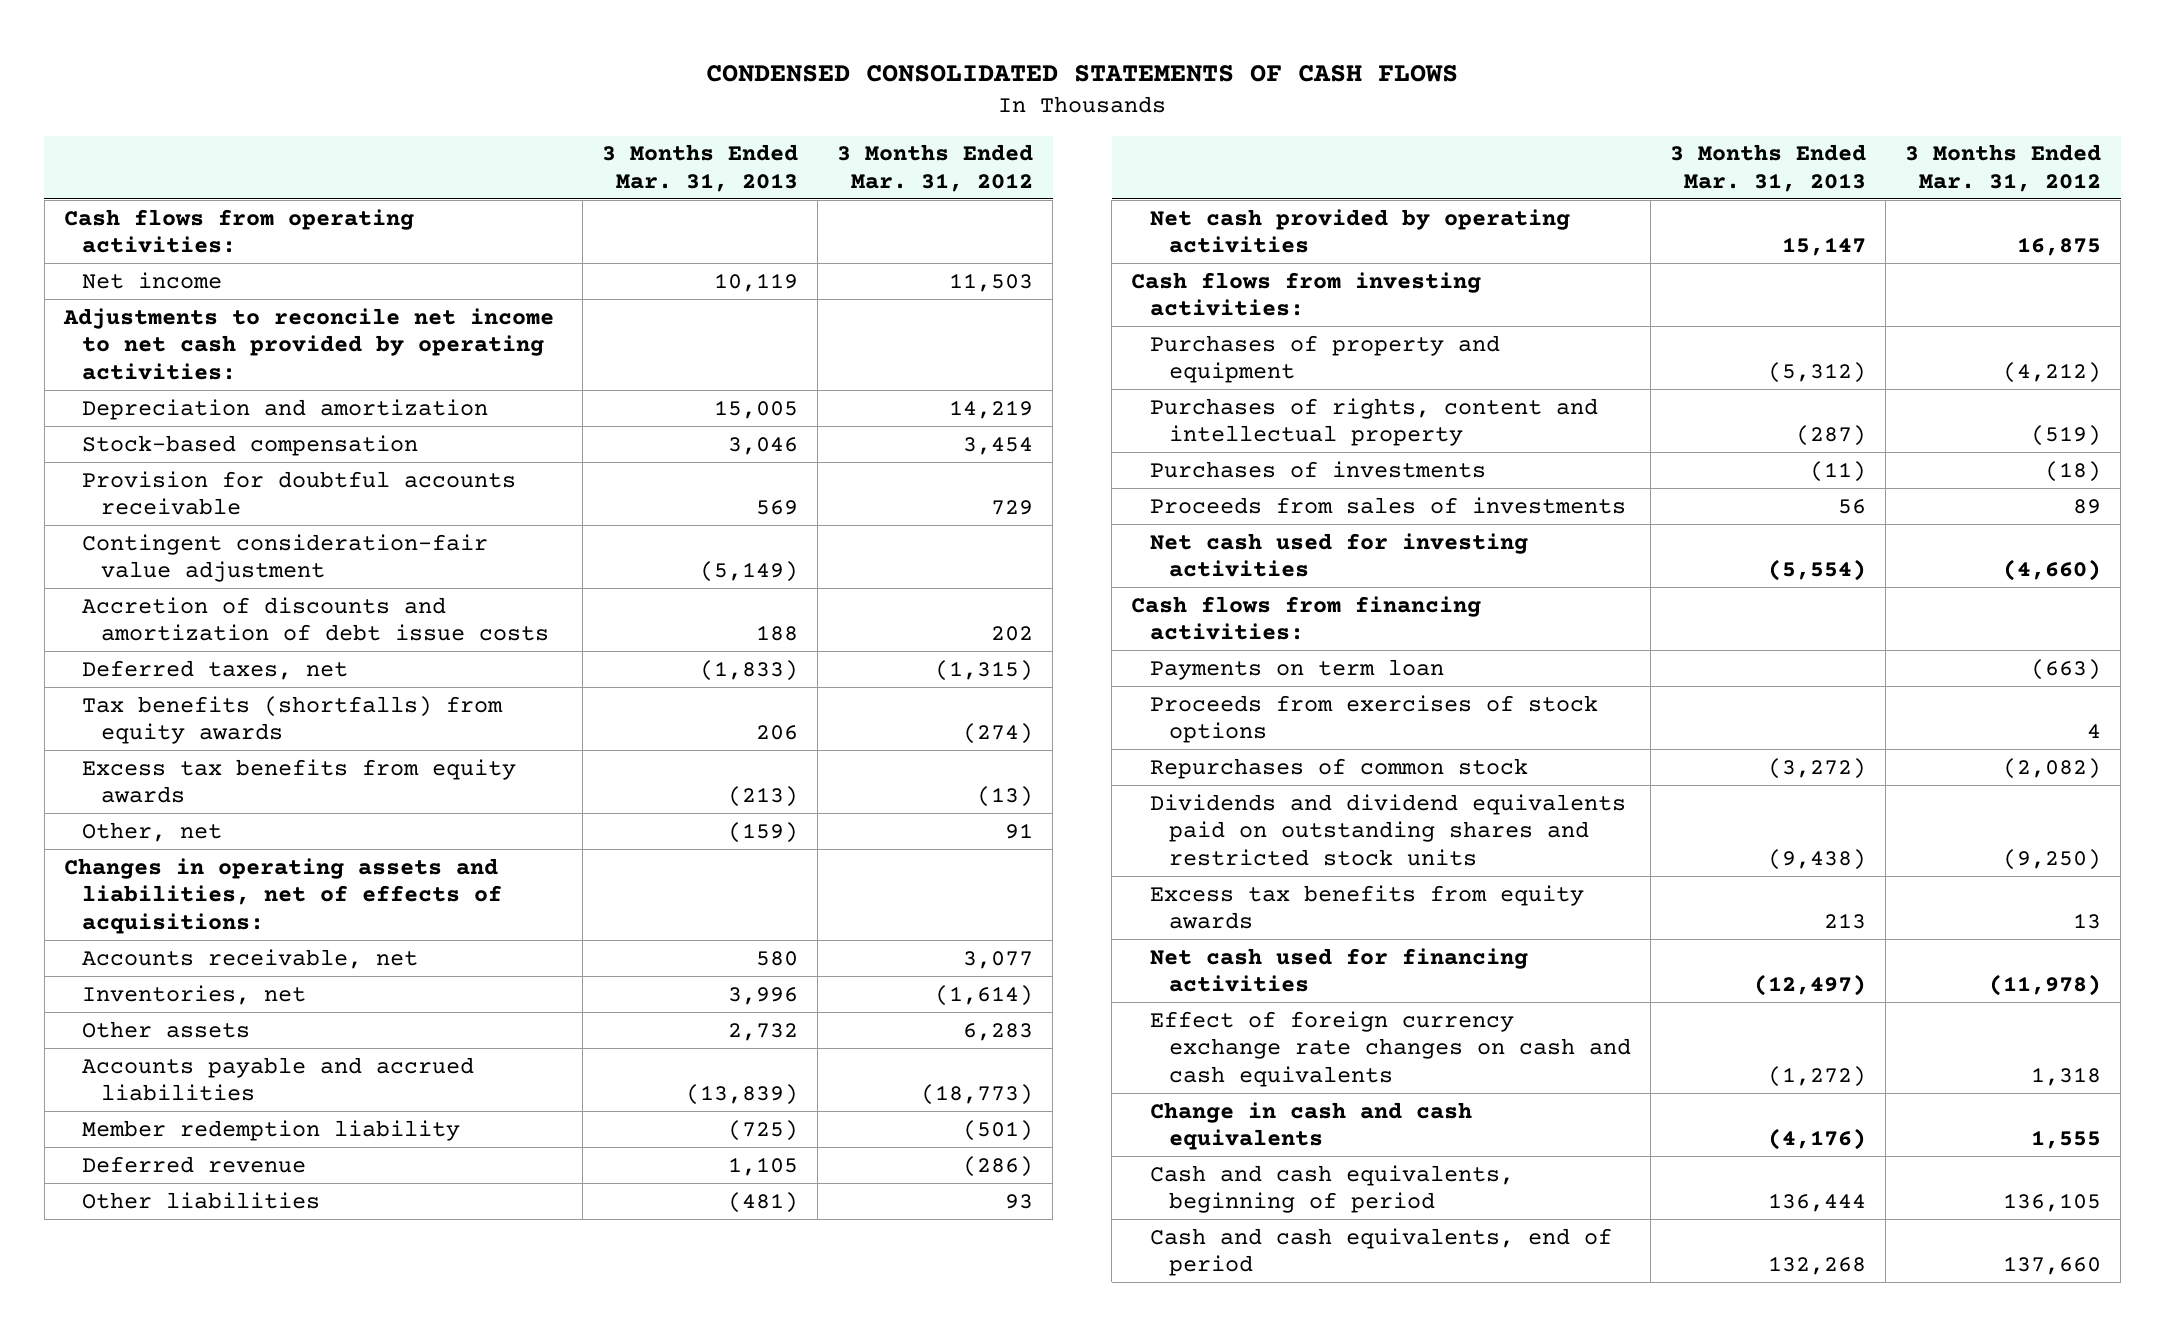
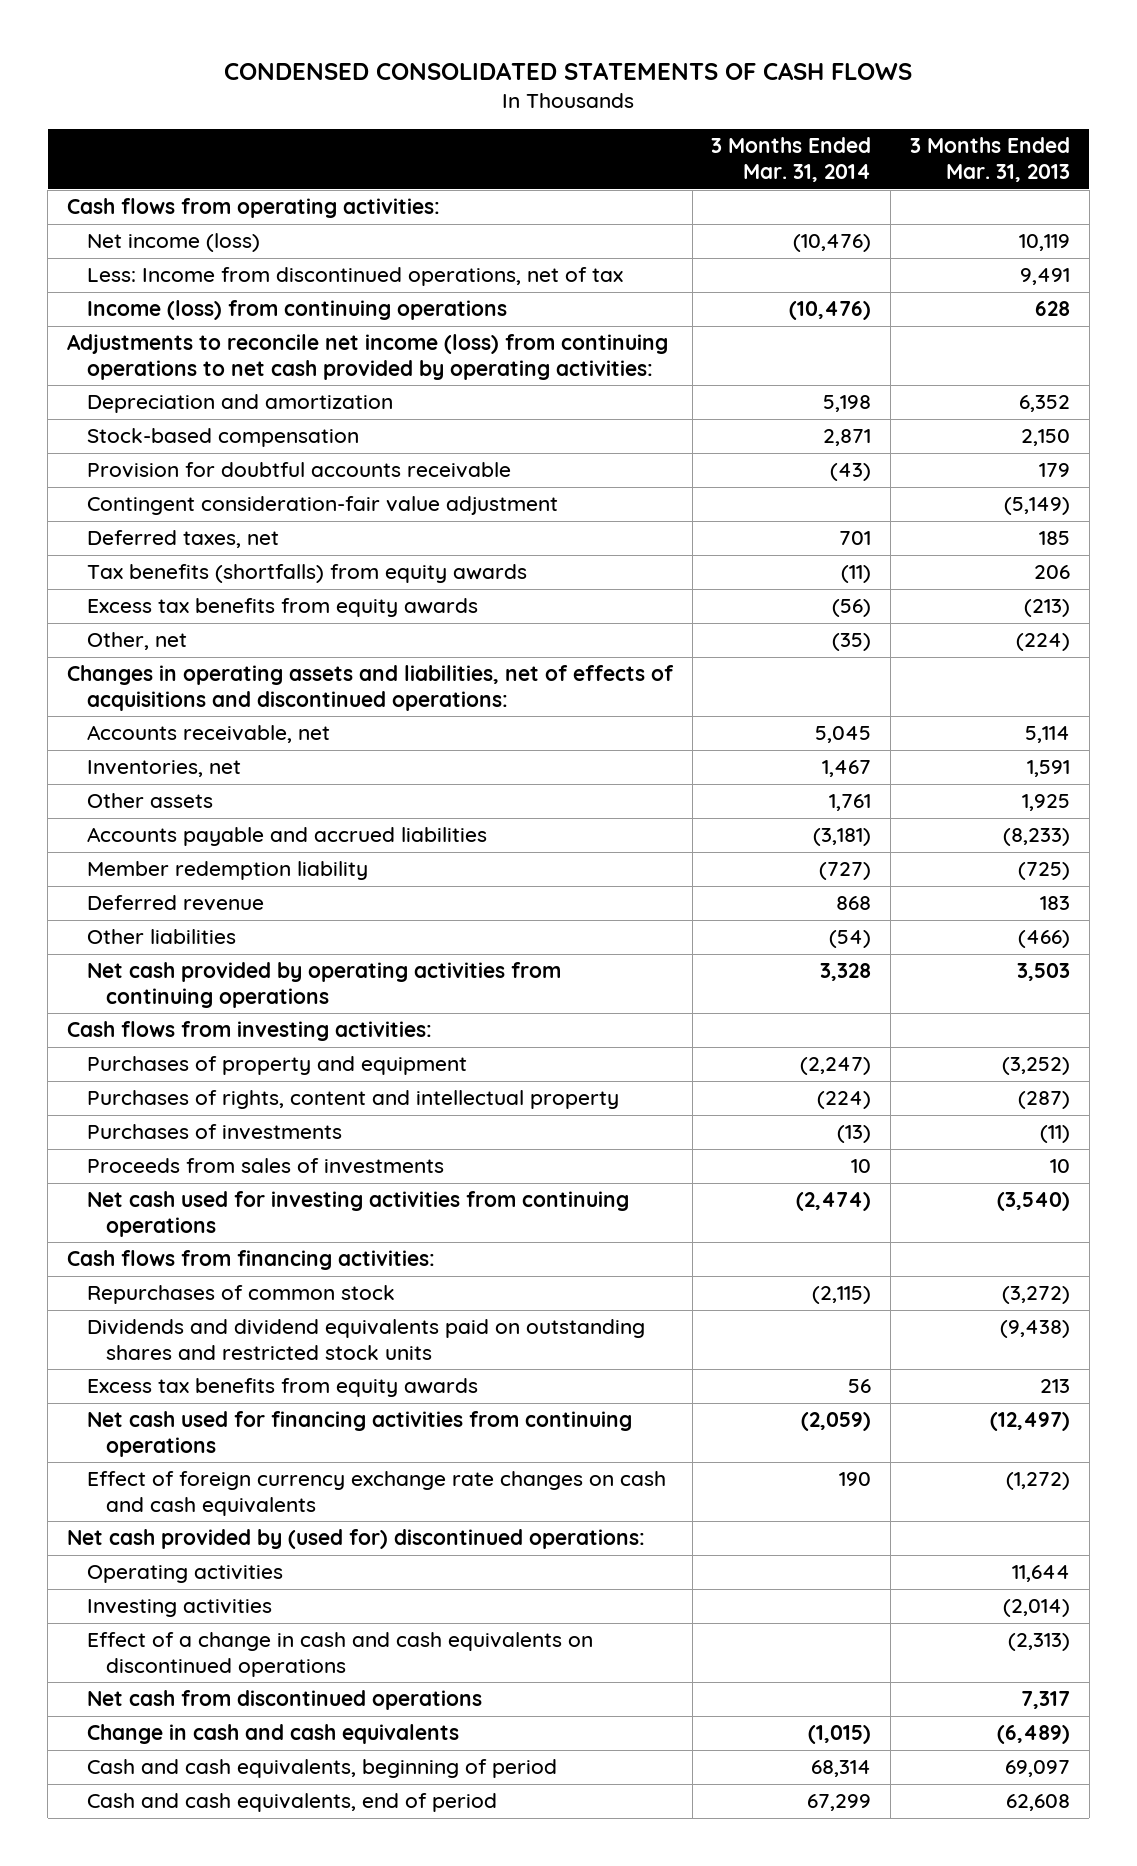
- | 3 Months Ended Mar. 31, 2013 | 3 Months Ended Mar. 31, 2012
+ | 3 Months Ended Mar. 31, 2014 | 3 Months Ended Mar. 31, 2013
- Net income | 10,119 | 11,503
- Adjustments to reconcile net income to net cash provided by operating activities:
- Depreciation and amortization | 15,005 | 14,219
- Stock-based compensation | 3,046 | 3,454
- Provision for doubtful accounts receivable | 569 | 729
+ Net income (loss) | (10,476) | 10,119
+ Less: Income from discontinued operations, net of tax | | 9,491
+ Income (loss) from continuing operations | (10,476) | 628
+ Adjustments to reconcile net income (loss) from continuing operations to net cash provided by operating activities:
+ Depreciation and amortization | 5,198 | 6,352
+ Stock-based compensation | 2,871 | 2,150
+ Provision for doubtful accounts receivable | (43) | 179
- Accretion of discounts and amortization of debt issue costs | 188 | 202
- Deferred taxes, net | (1,833) | (1,315)
+ Deferred taxes, net | 701 | 185
- Other, net | (159) | 91
- Changes in operating assets and liabilities, net of effects of acquisitions:
- Accounts receivable, net | 580 | 3,077
- Inventories, net | 3,996 | (1,614)
- Other assets | 2,732 | 6,283
- Accounts payable and accrued liabilities | (13,839) | (18,773)
+ Other, net | (35) | (224)
+ Changes in operating assets and liabilities, net of effects of acquisitions and discontinued operations:
+ Accounts receivable, net | 5,045 | 5,114
+ Inventories, net | 1,467 | 1,591
+ Other assets | 1,761 | 1,925
+ Accounts payable and accrued liabilities | (3,181) | (8,233)
- Deferred revenue | 1,105 | (286)
- Other liabilities | (481) | 93
- Net cash provided by operating activities | 15,147 | 16,875
+ Deferred revenue | 868 | 183
+ Other liabilities | (54) | (466)
+ Net cash provided by operating activities from continuing operations | 3,328 | 3,503
- Purchases of property and equipment | (5,312) | (4,212)
+ Purchases of property and equipment | (2,247) | (3,252)
- Proceeds from sales of investments | 56 | 89
- Net cash used for investing activities | (5,554) | (4,660)
+ Proceeds from sales of investments | 10 | 10
+ Net cash used for investing activities from continuing operations | (2,474) | (3,540)
- Payments on term loan | | (663)
- Proceeds from exercises of stock options | | 4
- Net cash used for financing activities | (12,497) | (11,978)
+ Net cash used for financing activities from continuing operations | (2,059) | (12,497)
- Change in cash and cash equivalents | (4,176) | 1,555
- Cash and cash equivalents, beginning of period | 136,444 | 136,105
- Cash and cash equivalents, end of period | 132,268 | 137,660
+ Net cash provided by (used for) discontinued operations:
+ Operating activities | | 11,644
+ Investing activities | | (2,014)
+ Effect of a change in cash and cash equivalents on discontinued operations | | (2,313)
+ Net cash from discontinued operations | | 7,317
+ Change in cash and cash equivalents | (1,015) | (6,489)
+ Cash and cash equivalents, beginning of period | 68,314 | 69,097
+ Cash and cash equivalents, end of period | 67,299 | 62,608

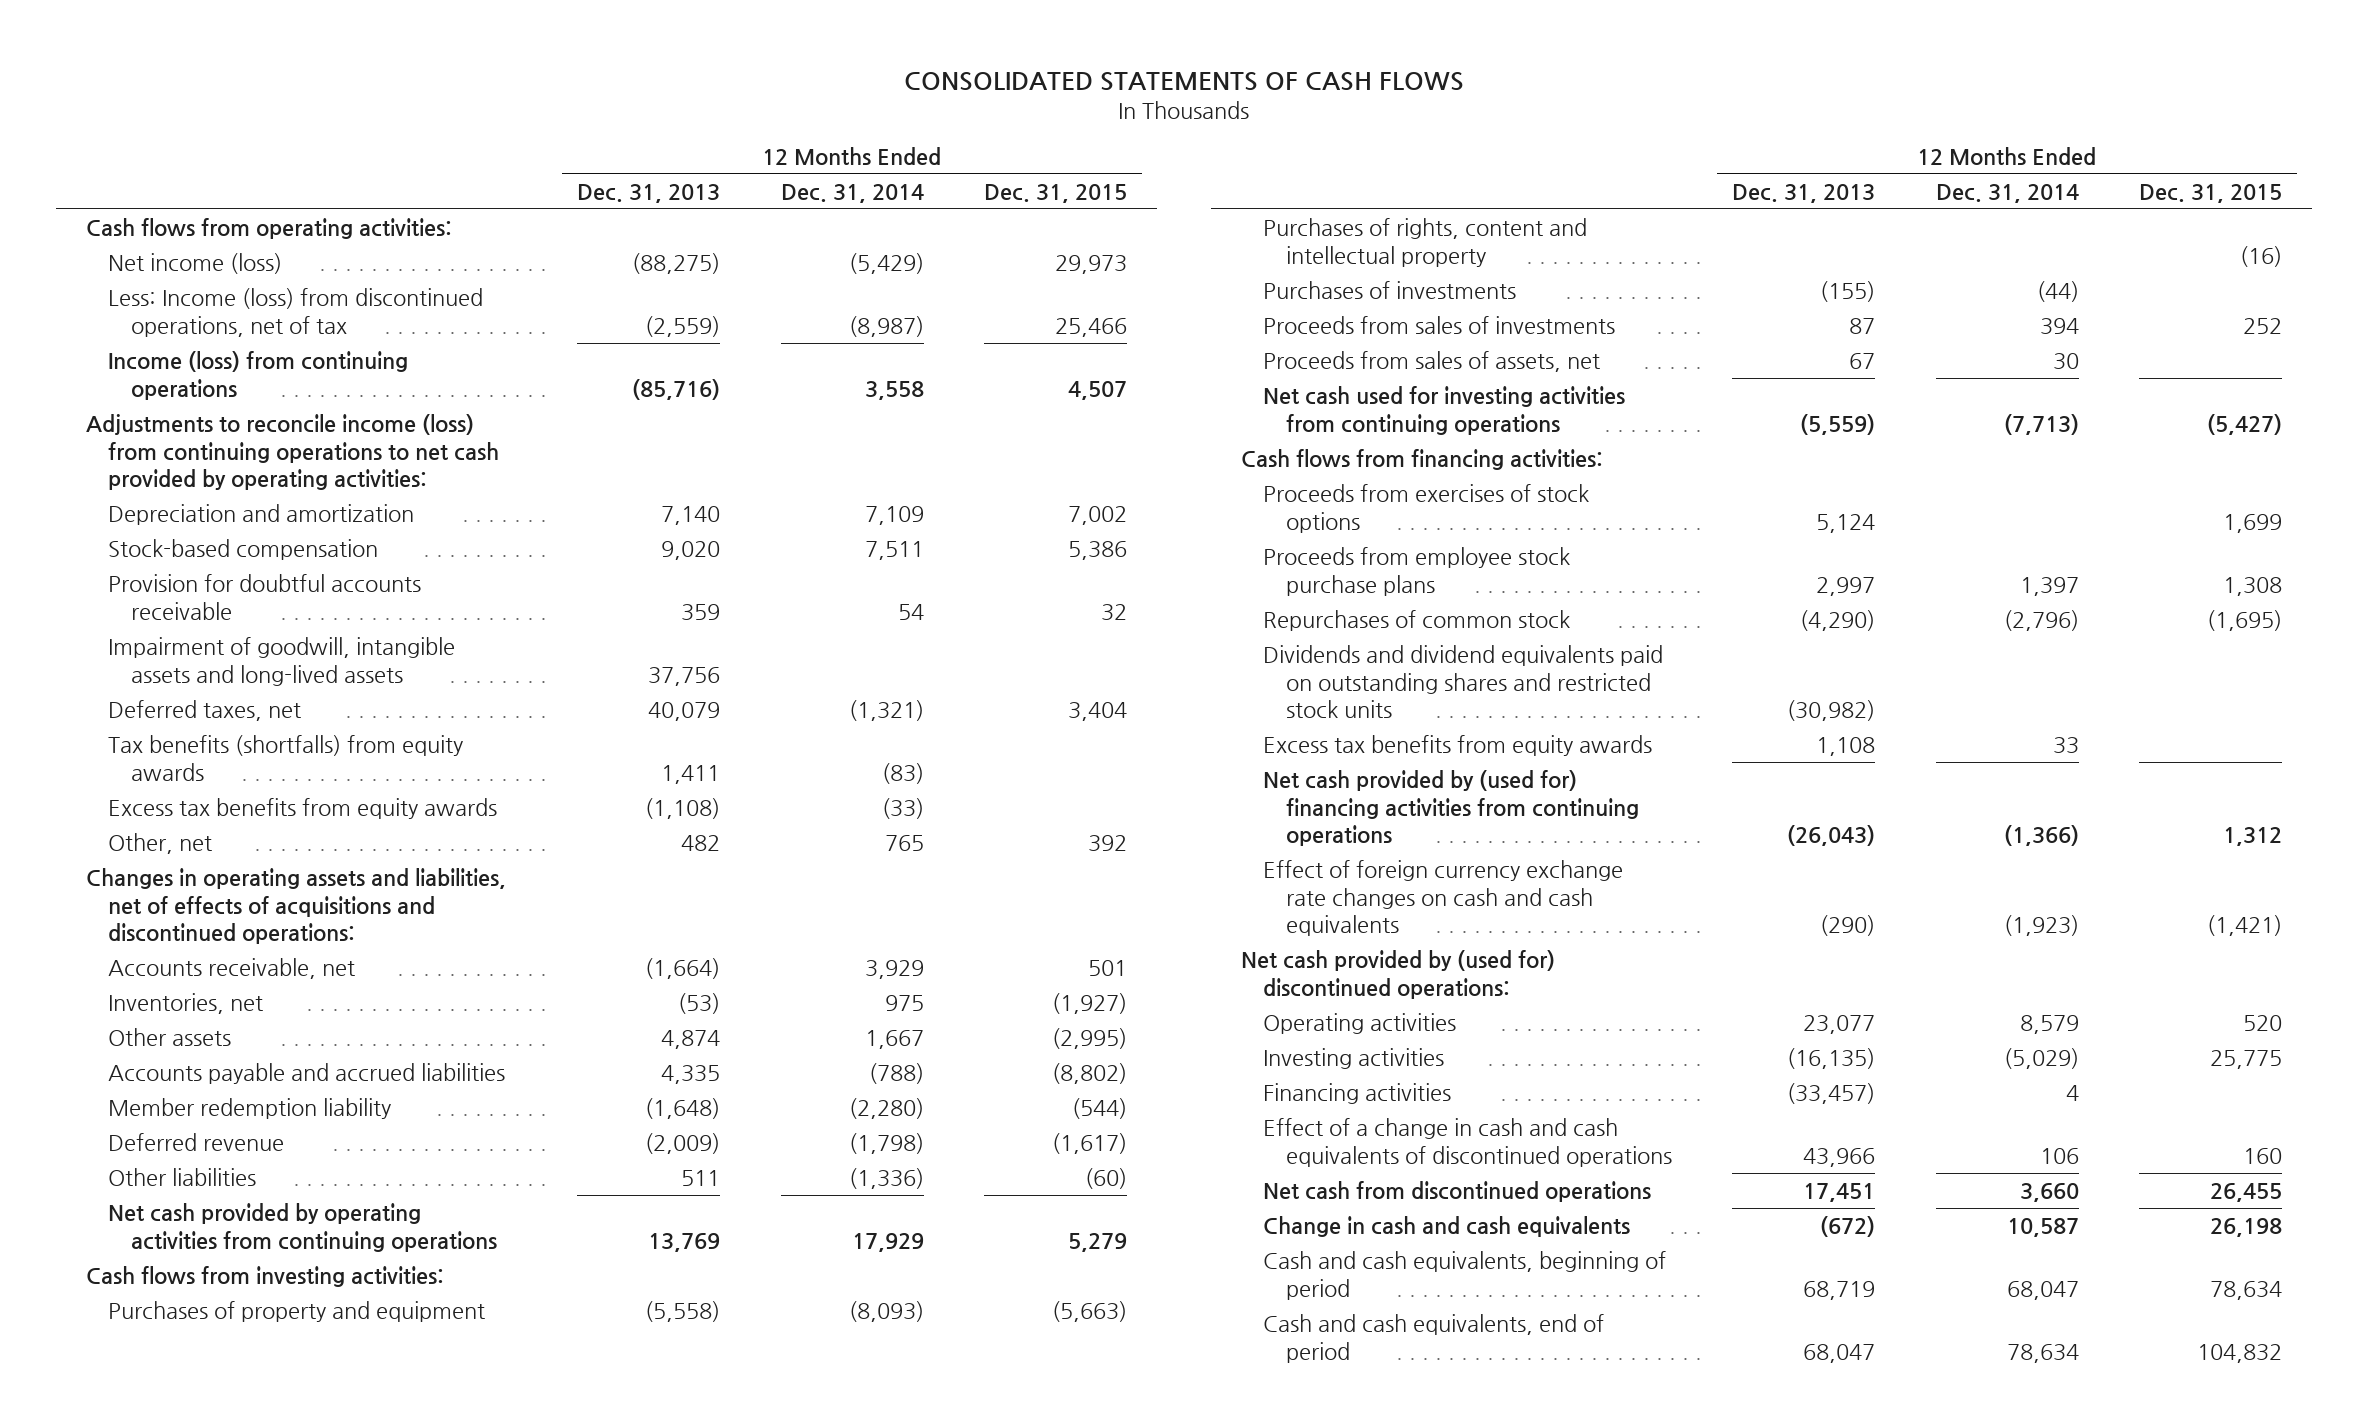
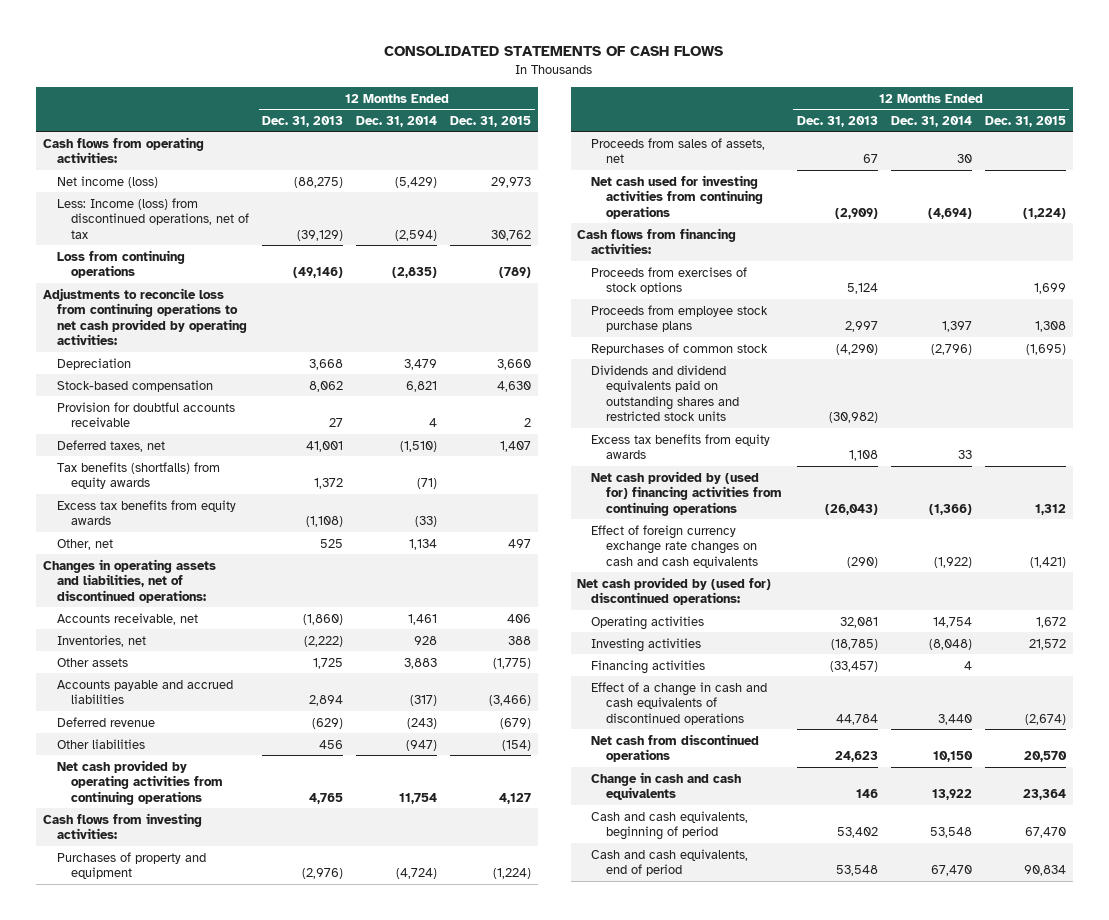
- Less: Income (loss) from discontinued operations, net of tax | (2,559) | (8,987) | 25,466
- Income (loss) from continuing operations | (85,716) | 3,558 | 4,507
- Adjustments to reconcile income (loss) from continuing operations to net cash provided by operating activities:
- Depreciation and amortization | 7,140 | 7,109 | 7,002
- Stock-based compensation | 9,020 | 7,511 | 5,386
- Provision for doubtful accounts receivable | 359 | 54 | 32
- Impairment of goodwill, intangible assets and long-lived assets | 37,756 | |
- Deferred taxes, net | 40,079 | (1,321) | 3,404
- Tax benefits (shortfalls) from equity awards | 1,411 | (83) |
+ Less: Income (loss) from discontinued operations, net of tax | (39,129) | (2,594) | 30,762
+ Loss from continuing operations | (49,146) | (2,835) | (789)
+ Adjustments to reconcile loss from continuing operations to net cash provided by operating activities:
+ Depreciation | 3,668 | 3,479 | 3,660
+ Stock-based compensation | 8,062 | 6,821 | 4,630
+ Provision for doubtful accounts receivable | 27 | 4 | 2
+ Deferred taxes, net | 41,001 | (1,510) | 1,407
+ Tax benefits (shortfalls) from equity awards | 1,372 | (71) |
- Other, net | 482 | 765 | 392
- Changes in operating assets and liabilities, net of effects of acquisitions and discontinued operations:
- Accounts receivable, net | (1,664) | 3,929 | 501
- Inventories, net | (53) | 975 | (1,927)
- Other assets | 4,874 | 1,667 | (2,995)
- Accounts payable and accrued liabilities | 4,335 | (788) | (8,802)
- Member redemption liability | (1,648) | (2,280) | (544)
- Deferred revenue | (2,009) | (1,798) | (1,617)
- Other liabilities | 511 | (1,336) | (60)
- Net cash provided by operating activities from continuing operations | 13,769 | 17,929 | 5,279
+ Other, net | 525 | 1,134 | 497
+ Changes in operating assets and liabilities, net of discontinued operations:
+ Accounts receivable, net | (1,860) | 1,461 | 406
+ Inventories, net | (2,222) | 928 | 388
+ Other assets | 1,725 | 3,883 | (1,775)
+ Accounts payable and accrued liabilities | 2,894 | (317) | (3,466)
+ Deferred revenue | (629) | (243) | (679)
+ Other liabilities | 456 | (947) | (154)
+ Net cash provided by operating activities from continuing operations | 4,765 | 11,754 | 4,127
- Purchases of property and equipment | (5,558) | (8,093) | (5,663)
- Purchases of rights, content and intellectual property | | | (16)
- Purchases of investments | (155) | (44) |
- Proceeds from sales of investments | 87 | 394 | 252
+ Purchases of property and equipment | (2,976) | (4,724) | (1,224)
- Net cash used for investing activities from continuing operations | (5,559) | (7,713) | (5,427)
+ Net cash used for investing activities from continuing operations | (2,909) | (4,694) | (1,224)
- Effect of foreign currency exchange rate changes on cash and cash equivalents | (290) | (1,923) | (1,421)
+ Effect of foreign currency exchange rate changes on cash and cash equivalents | (290) | (1,922) | (1,421)
- Operating activities | 23,077 | 8,579 | 520
- Investing activities | (16,135) | (5,029) | 25,775
+ Operating activities | 32,081 | 14,754 | 1,672
+ Investing activities | (18,785) | (8,048) | 21,572
- Effect of a change in cash and cash equivalents of discontinued operations | 43,966 | 106 | 160
- Net cash from discontinued operations | 17,451 | 3,660 | 26,455
- Change in cash and cash equivalents | (672) | 10,587 | 26,198
- Cash and cash equivalents, beginning of period | 68,719 | 68,047 | 78,634
- Cash and cash equivalents, end of period | 68,047 | 78,634 | 104,832
+ Effect of a change in cash and cash equivalents of discontinued operations | 44,784 | 3,440 | (2,674)
+ Net cash from discontinued operations | 24,623 | 10,150 | 20,570
+ Change in cash and cash equivalents | 146 | 13,922 | 23,364
+ Cash and cash equivalents, beginning of period | 53,402 | 53,548 | 67,470
+ Cash and cash equivalents, end of period | 53,548 | 67,470 | 90,834

